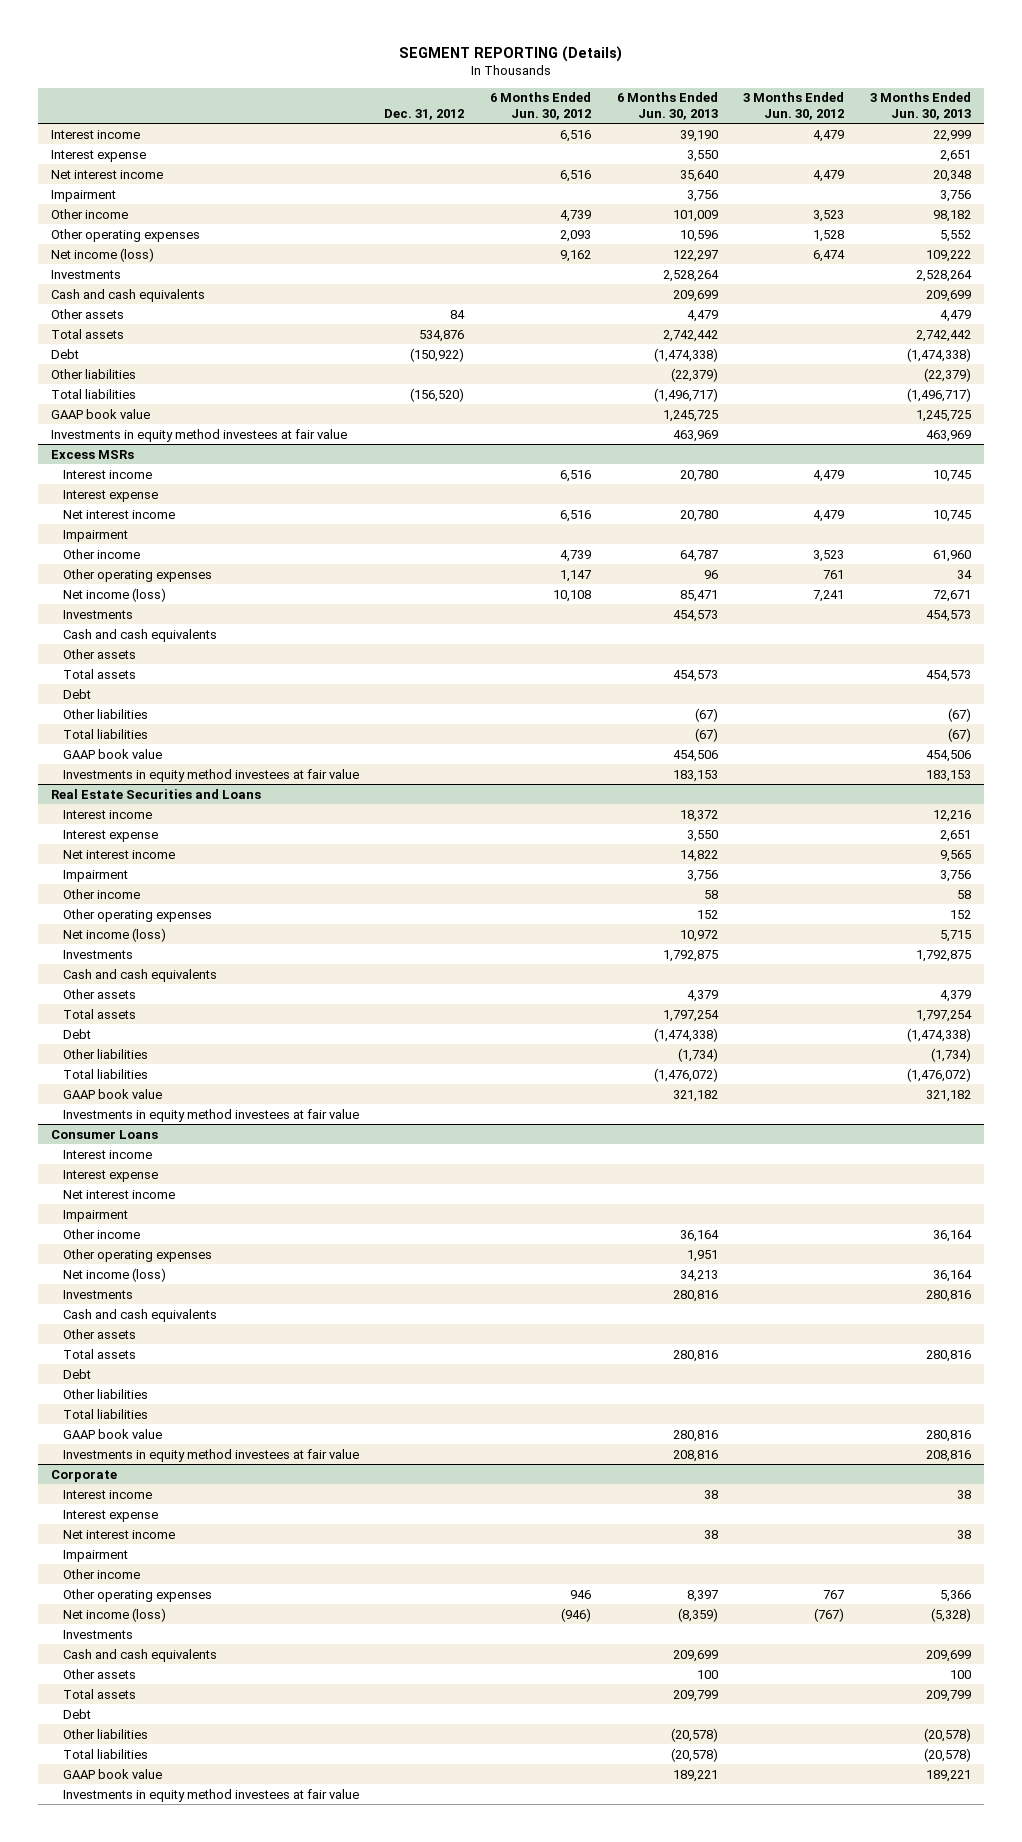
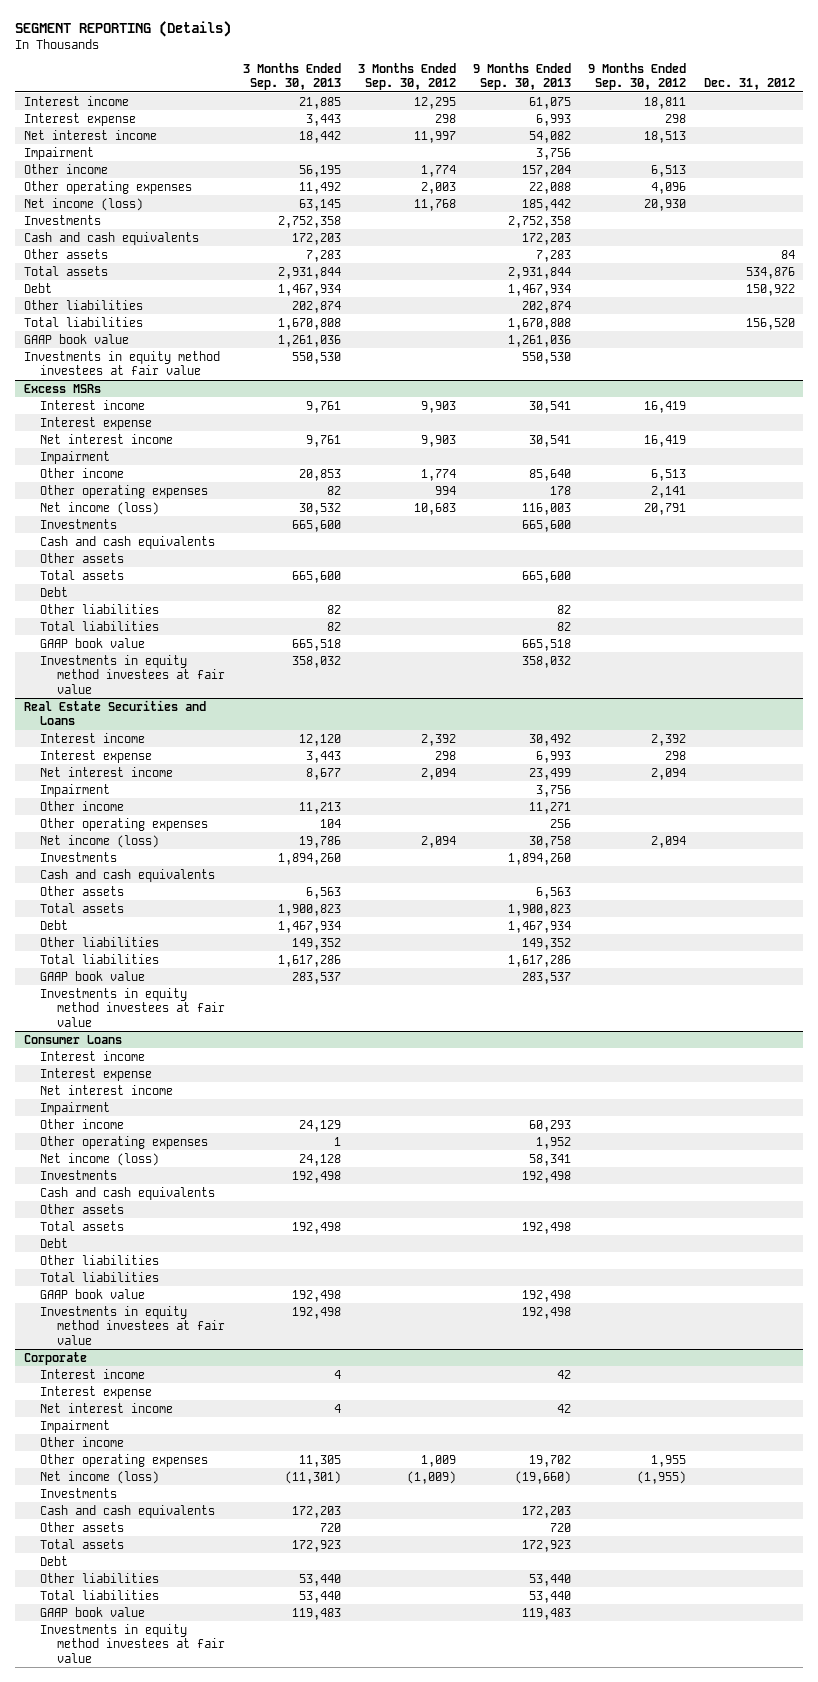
- | Dec. 31, 2012 | 6 Months Ended Jun. 30, 2012 | 6 Months Ended Jun. 30, 2013 | 3 Months Ended Jun. 30, 2012 | 3 Months Ended Jun. 30, 2013
+ | 3 Months Ended Sep. 30, 2013 | 3 Months Ended Sep. 30, 2012 | 9 Months Ended Sep. 30, 2013 | 9 Months Ended Sep. 30, 2012 | Dec. 31, 2012
- Debt | (150,922) | | (1,474,338) | | (1,474,338)
+ Debt | 1,467,934 | | 1,467,934 | | 150,922
- Total liabilities | (156,520) | | (1,496,717) | | (1,496,717)
+ Total liabilities | 1,670,808 | | 1,670,808 | | 156,520

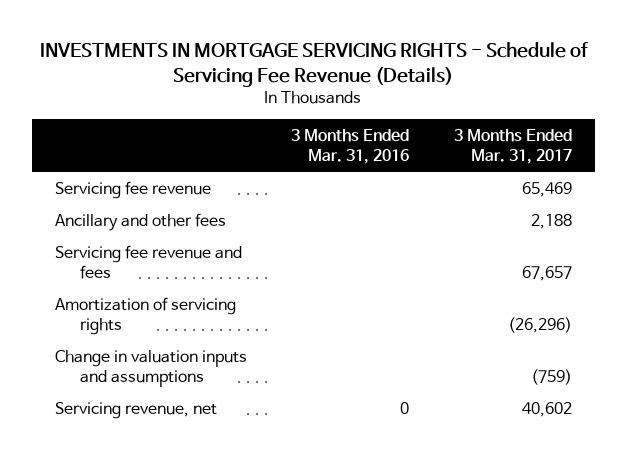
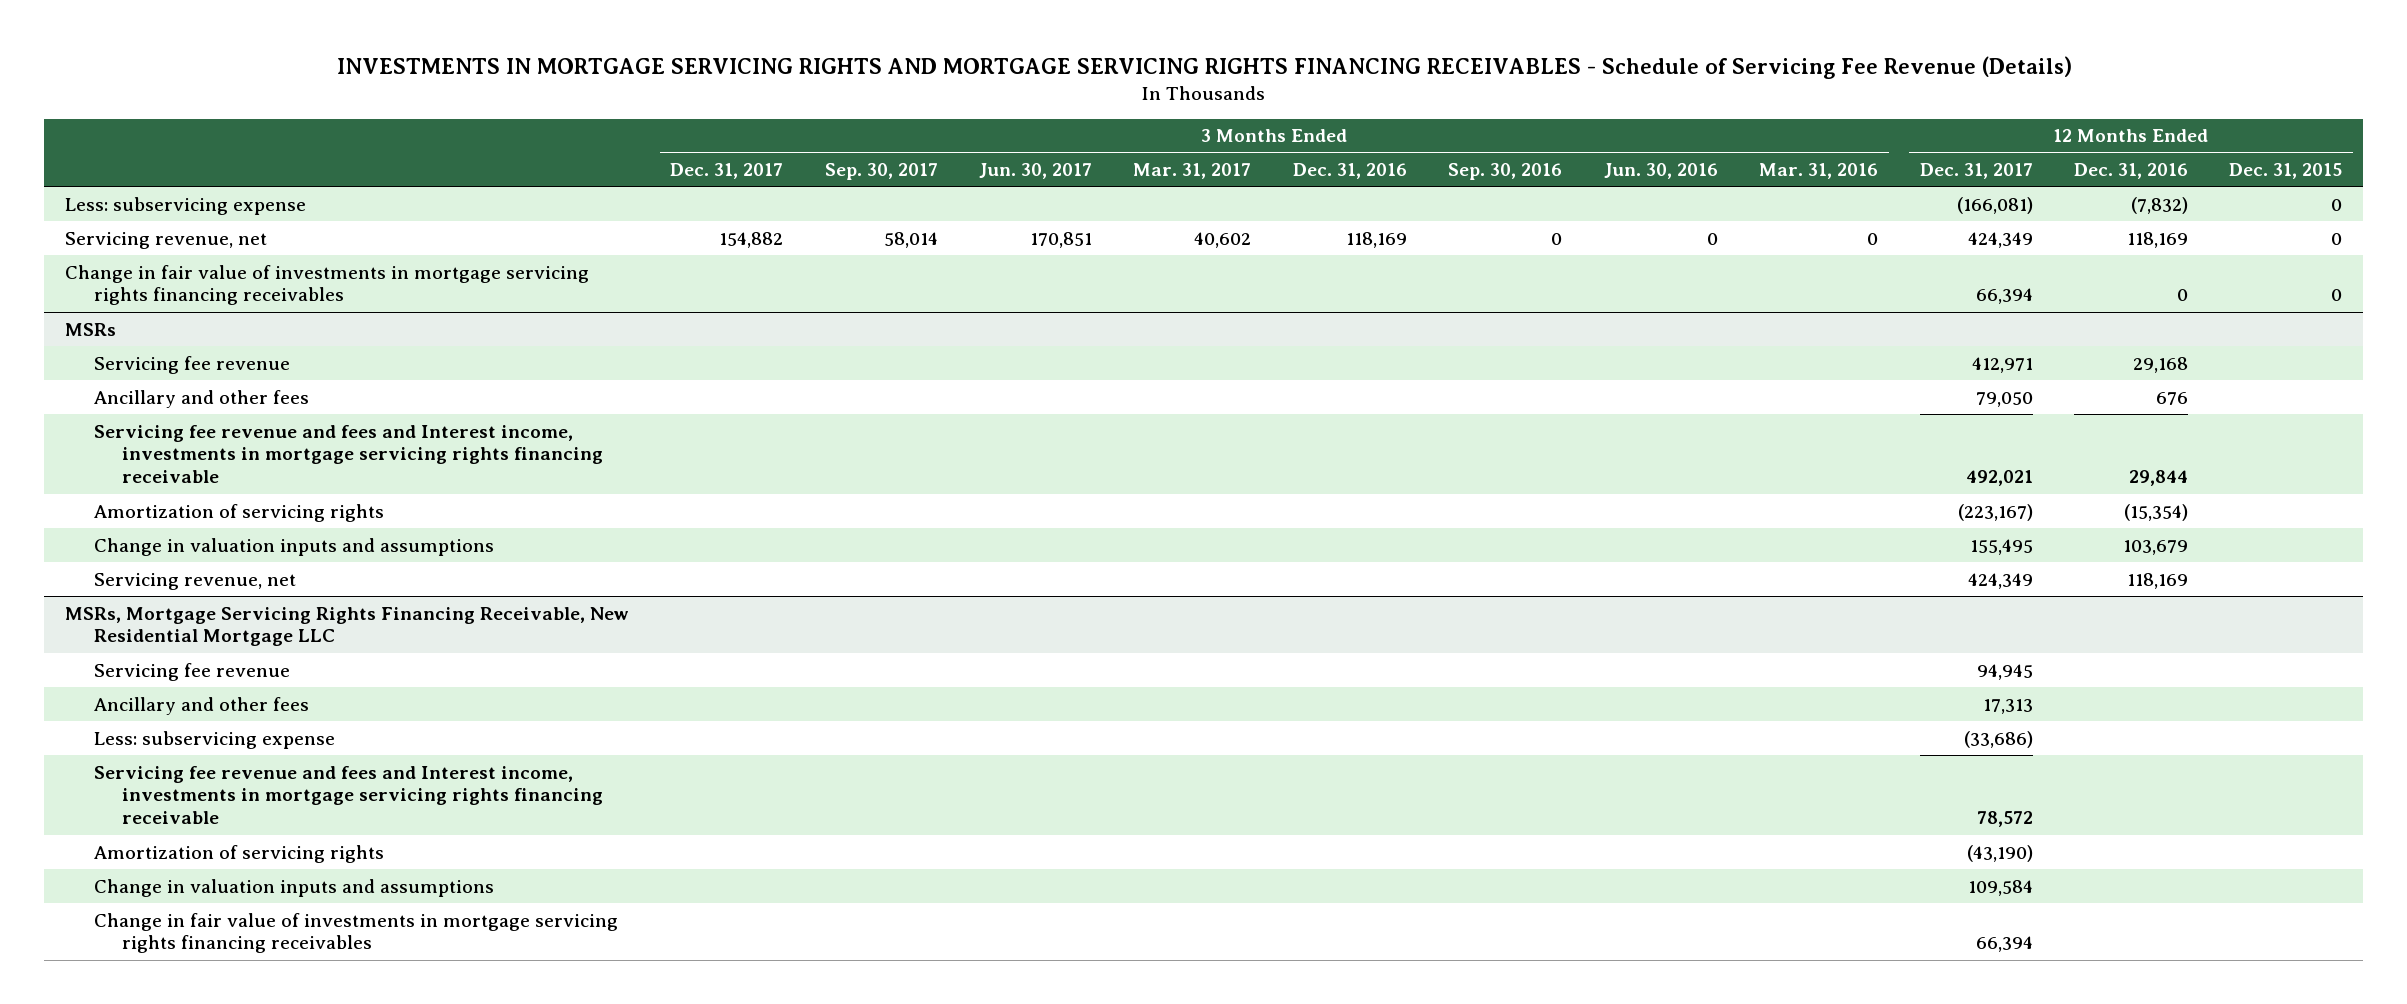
- INVESTMENTS IN MORTGAGE SERVICING RIGHTS - Schedule of Servicing Fee Revenue (Details)
+ INVESTMENTS IN MORTGAGE SERVICING RIGHTS AND MORTGAGE SERVICING RIGHTS FINANCING RECEIVABLES - Schedule of Servicing Fee Revenue (Details)
- | 3 Months Ended Mar. 31, 2016 | 3 Months Ended Mar. 31, 2017
+ | 3 Months Ended Dec. 31, 2017 | 3 Months Ended Sep. 30, 2017 | 3 Months Ended Jun. 30, 2017 | 3 Months Ended Mar. 31, 2017 | 3 Months Ended Dec. 31, 2016 | 3 Months Ended Sep. 30, 2016 | 3 Months Ended Jun. 30, 2016 | 3 Months Ended Mar. 31, 2016 | 12 Months Ended Dec. 31, 2017 | 12 Months Ended Dec. 31, 2016 | 12 Months Ended Dec. 31, 2015
- Servicing fee revenue | | 65,469
- Ancillary and other fees | | 2,188
- Servicing fee revenue and fees | | 67,657
- Amortization of servicing rights | | (26,296)
- Change in valuation inputs and assumptions | | (759)
+ Less: subservicing expense | | | | | | | | | (166,081) | (7,832) | 0
+ Change in fair value of investments in mortgage servicing rights financing receivables | | | | | | | | | 66,394 | 0 | 0
+ MSRs
+ Servicing fee revenue | | | | | | | | | 412,971 | 29,168 |
+ Ancillary and other fees | | | | | | | | | 79,050 | 676 |
+ Servicing fee revenue and fees and Interest income, investments in mortgage servicing rights financing receivable | | | | | | | | | 492,021 | 29,844 |
+ Amortization of servicing rights | | | | | | | | | (223,167) | (15,354) |
+ Change in valuation inputs and assumptions | | | | | | | | | 155,495 | 103,679 |
+ Servicing revenue, net | | | | | | | | | 424,349 | 118,169 |
+ MSRs, Mortgage Servicing Rights Financing Receivable, New Residential Mortgage LLC
+ Servicing fee revenue | | | | | | | | | 94,945 | |
+ Ancillary and other fees | | | | | | | | | 17,313 | |
+ Less: subservicing expense | | | | | | | | | (33,686) | |
+ Servicing fee revenue and fees and Interest income, investments in mortgage servicing rights financing receivable | | | | | | | | | 78,572 | |
+ Amortization of servicing rights | | | | | | | | | (43,190) | |
+ Change in valuation inputs and assumptions | | | | | | | | | 109,584 | |
+ Change in fair value of investments in mortgage servicing rights financing receivables | | | | | | | | | 66,394 | |

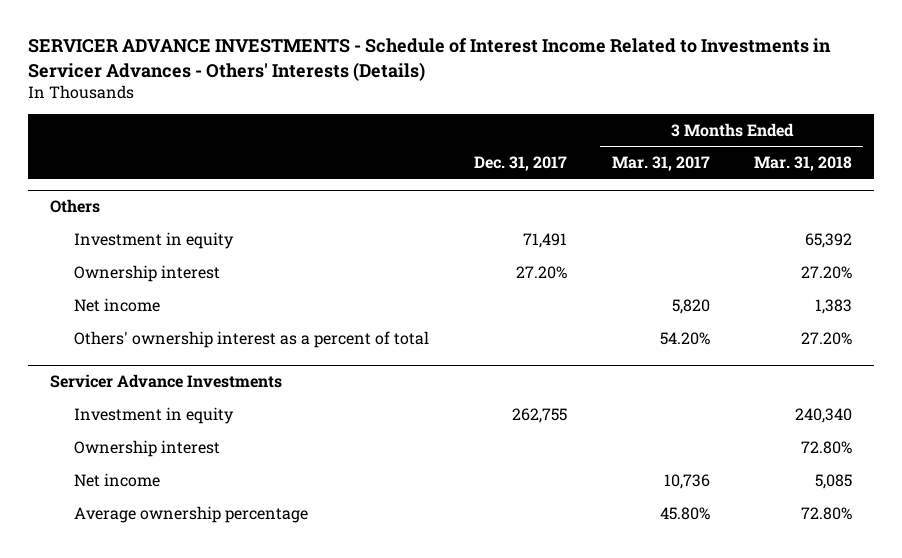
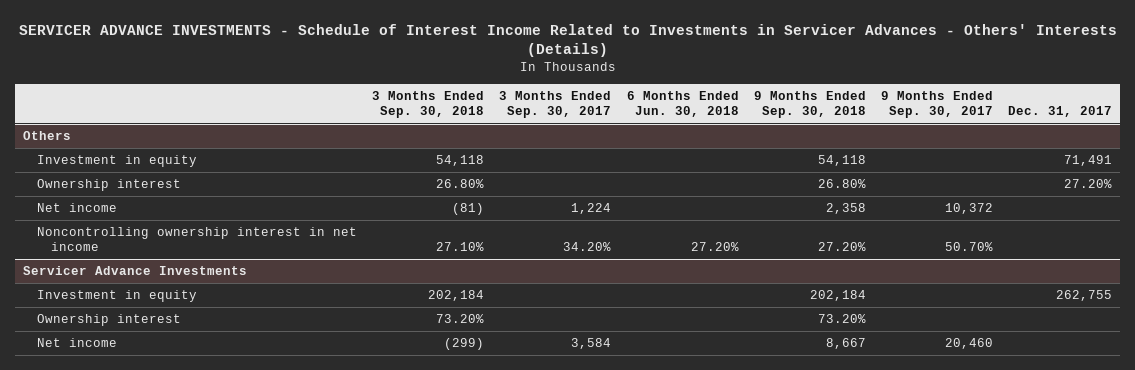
- | Dec. 31, 2017 | 3 Months Ended Mar. 31, 2017 | 3 Months Ended Mar. 31, 2018
+ | 3 Months Ended Sep. 30, 2018 | 3 Months Ended Sep. 30, 2017 | 6 Months Ended Jun. 30, 2018 | 9 Months Ended Sep. 30, 2018 | 9 Months Ended Sep. 30, 2017 | Dec. 31, 2017
@ Others
- Others' ownership interest as a percent of total | | 54.20% | 27.20%
+ Noncontrolling ownership interest in net income | 27.10% | 34.20% | 27.20% | 27.20% | 50.70% |
@ Servicer Advance Investments
- Average ownership percentage | | 45.80% | 72.80%

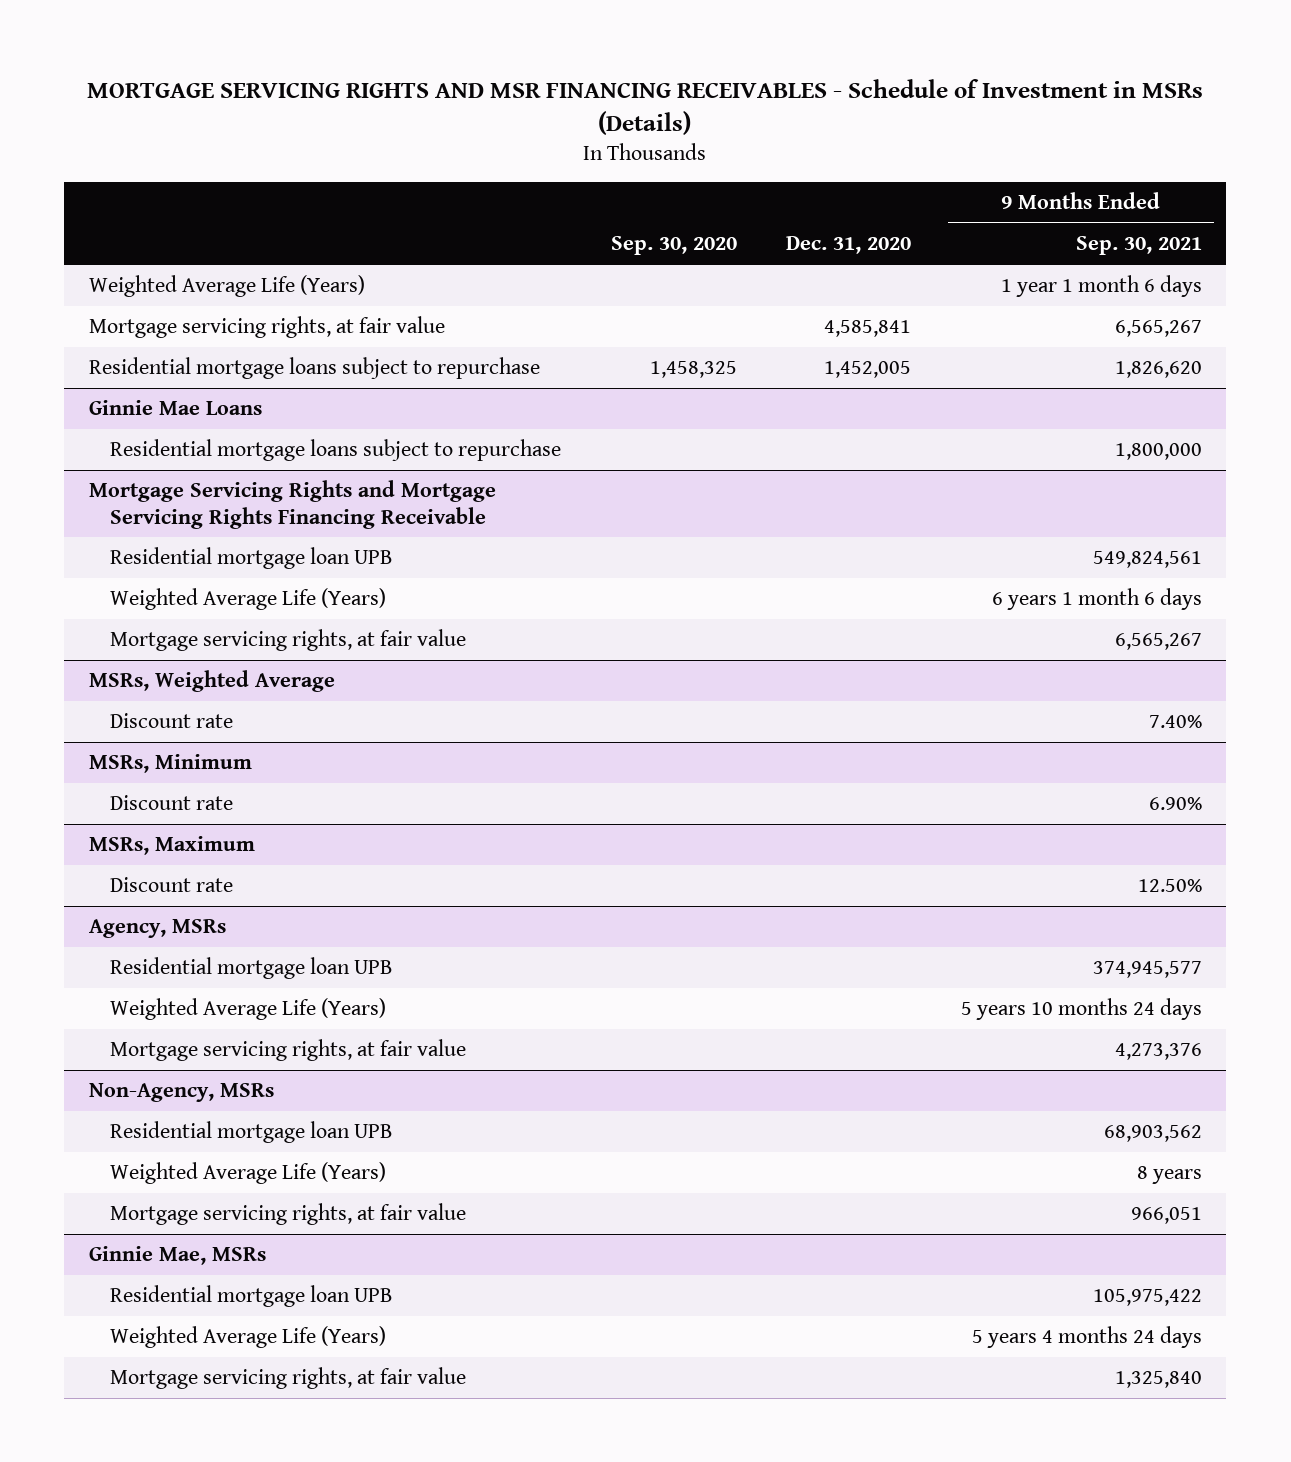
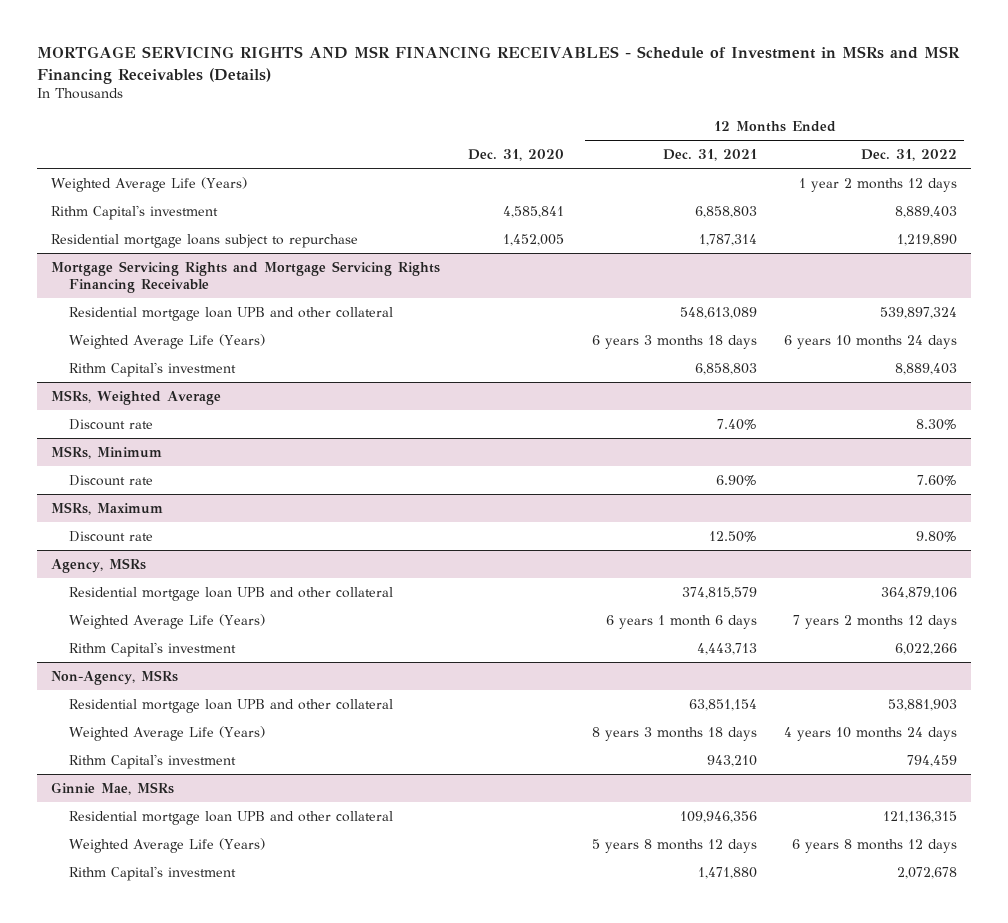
- MORTGAGE SERVICING RIGHTS AND MSR FINANCING RECEIVABLES - Schedule of Investment in MSRs (Details)
+ MORTGAGE SERVICING RIGHTS AND MSR FINANCING RECEIVABLES - Schedule of Investment in MSRs and MSR Financing Receivables (Details)
- | Sep. 30, 2020 | Dec. 31, 2020 | 9 Months Ended Sep. 30, 2021
+ | Dec. 31, 2020 | 12 Months Ended Dec. 31, 2021 | 12 Months Ended Dec. 31, 2022
- Mortgage servicing rights, at fair value | | 4,585,841 | 6,565,267
+ Rithm Capital's investment | 4,585,841 | 6,858,803 | 8,889,403
- Ginnie Mae Loans
- Residential mortgage loans subject to repurchase | | | 1,800,000
@ Mortgage Servicing Rights and Mortgage Servicing Rights Financing Receivable
- Residential mortgage loan UPB | | | 549,824,561
+ Residential mortgage loan UPB and other collateral | | 548,613,089 | 539,897,324
- Mortgage servicing rights, at fair value | | | 6,565,267
+ Rithm Capital's investment | | 6,858,803 | 8,889,403
@ Agency, MSRs
- Residential mortgage loan UPB | | | 374,945,577
+ Residential mortgage loan UPB and other collateral | | 374,815,579 | 364,879,106
- Mortgage servicing rights, at fair value | | | 4,273,376
+ Rithm Capital's investment | | 4,443,713 | 6,022,266
@ Non-Agency, MSRs
- Residential mortgage loan UPB | | | 68,903,562
+ Residential mortgage loan UPB and other collateral | | 63,851,154 | 53,881,903
- Mortgage servicing rights, at fair value | | | 966,051
+ Rithm Capital's investment | | 943,210 | 794,459
@ Ginnie Mae, MSRs
- Residential mortgage loan UPB | | | 105,975,422
+ Residential mortgage loan UPB and other collateral | | 109,946,356 | 121,136,315
- Mortgage servicing rights, at fair value | | | 1,325,840
+ Rithm Capital's investment | | 1,471,880 | 2,072,678

